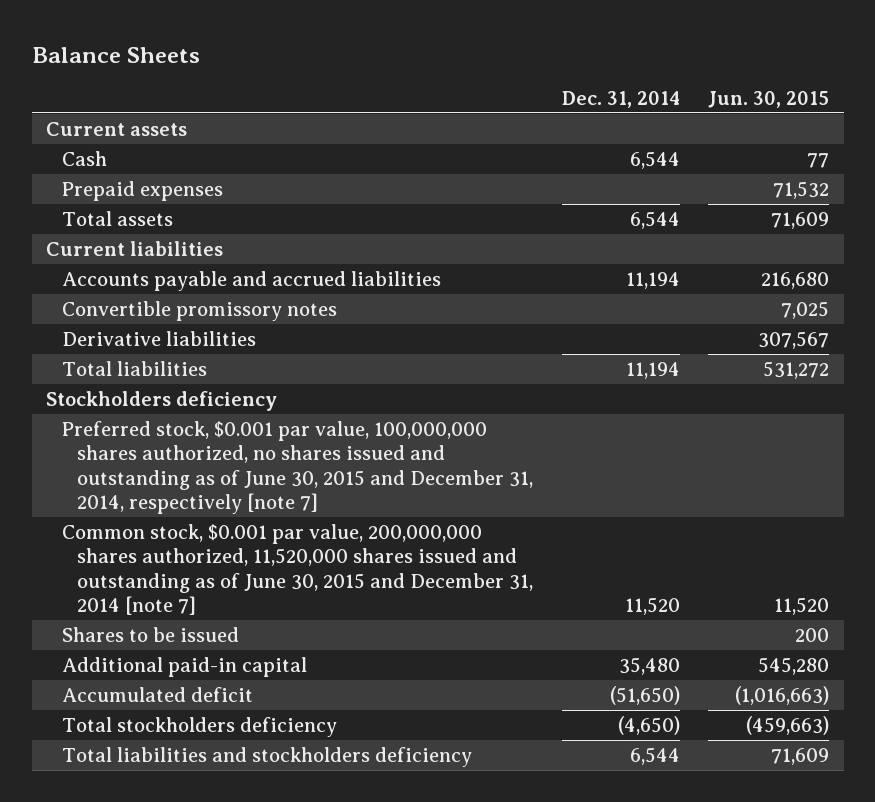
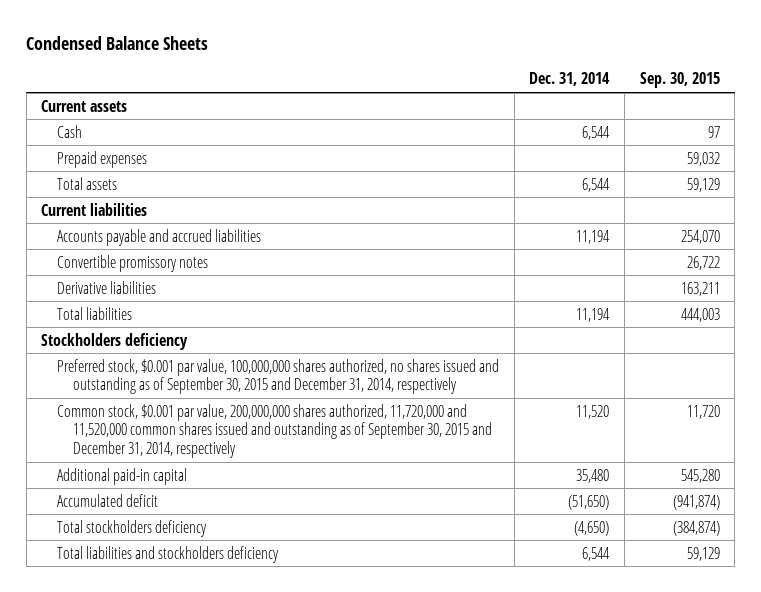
- Balance Sheets
+ Condensed Balance Sheets
- | Dec. 31, 2014 | Jun. 30, 2015
+ | Dec. 31, 2014 | Sep. 30, 2015
- Preferred stock, $0.001 par value, 100,000,000 shares authorized, no shares issued and outstanding as of June 30, 2015 and December 31, 2014, respectively [note 7]
- Common stock, $0.001 par value, 200,000,000 shares authorized, 11,520,000 shares issued and outstanding as of June 30, 2015 and December 31, 2014 [note 7] | 11,520 | 11,520
- Shares to be issued | | 200
+ Preferred stock, $0.001 par value, 100,000,000 shares authorized, no shares issued and outstanding as of September 30, 2015 and December 31, 2014, respectively
+ Common stock, $0.001 par value, 200,000,000 shares authorized, 11,720,000 and 11,520,000 common shares issued and outstanding as of September 30, 2015 and December 31, 2014, respectively | 11,520 | 11,720

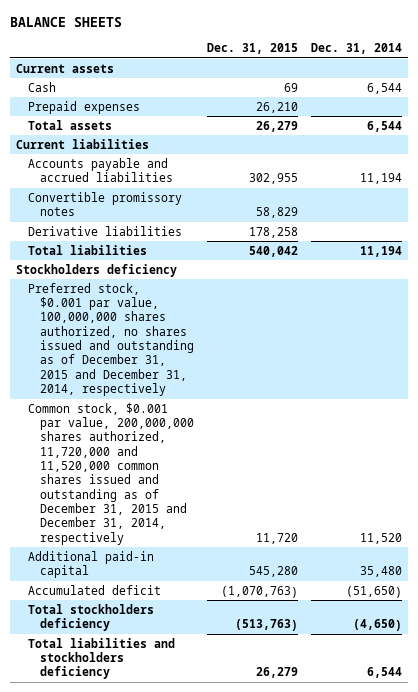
- Condensed Balance Sheets
+ BALANCE SHEETS
- | Dec. 31, 2014 | Sep. 30, 2015
+ | Dec. 31, 2015 | Dec. 31, 2014
- Preferred stock, $0.001 par value, 100,000,000 shares authorized, no shares issued and outstanding as of September 30, 2015 and December 31, 2014, respectively
- Common stock, $0.001 par value, 200,000,000 shares authorized, 11,720,000 and 11,520,000 common shares issued and outstanding as of September 30, 2015 and December 31, 2014, respectively | 11,520 | 11,720
+ Preferred stock, $0.001 par value, 100,000,000 shares authorized, no shares issued and outstanding as of December 31, 2015 and December 31, 2014, respectively
+ Common stock, $0.001 par value, 200,000,000 shares authorized, 11,720,000 and 11,520,000 common shares issued and outstanding as of December 31, 2015 and December 31, 2014, respectively | 11,720 | 11,520

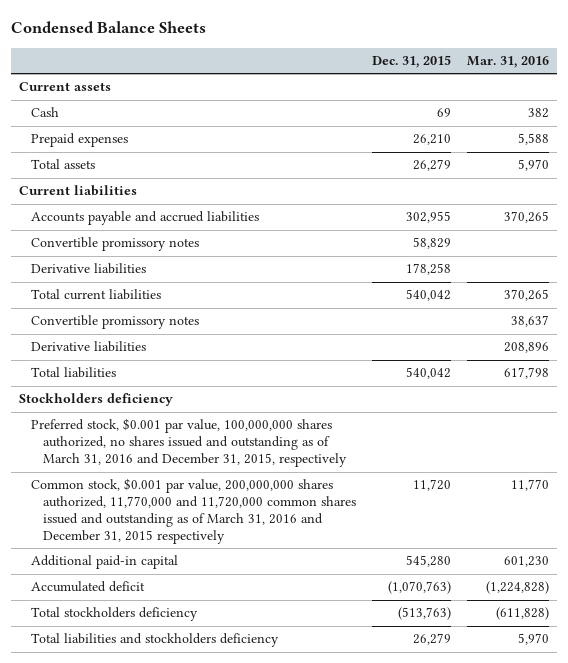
- BALANCE SHEETS
+ Condensed Balance Sheets
- | Dec. 31, 2015 | Dec. 31, 2014
+ | Dec. 31, 2015 | Mar. 31, 2016
+ Total current liabilities | 540,042 | 370,265
+ Convertible promissory notes | | 38,637
+ Derivative liabilities | | 208,896
- Preferred stock, $0.001 par value, 100,000,000 shares authorized, no shares issued and outstanding as of December 31, 2015 and December 31, 2014, respectively
- Common stock, $0.001 par value, 200,000,000 shares authorized, 11,720,000 and 11,520,000 common shares issued and outstanding as of December 31, 2015 and December 31, 2014, respectively | 11,720 | 11,520
+ Preferred stock, $0.001 par value, 100,000,000 shares authorized, no shares issued and outstanding as of March 31, 2016 and December 31, 2015, respectively
+ Common stock, $0.001 par value, 200,000,000 shares authorized, 11,770,000 and 11,720,000 common shares issued and outstanding as of March 31, 2016 and December 31, 2015 respectively | 11,720 | 11,770

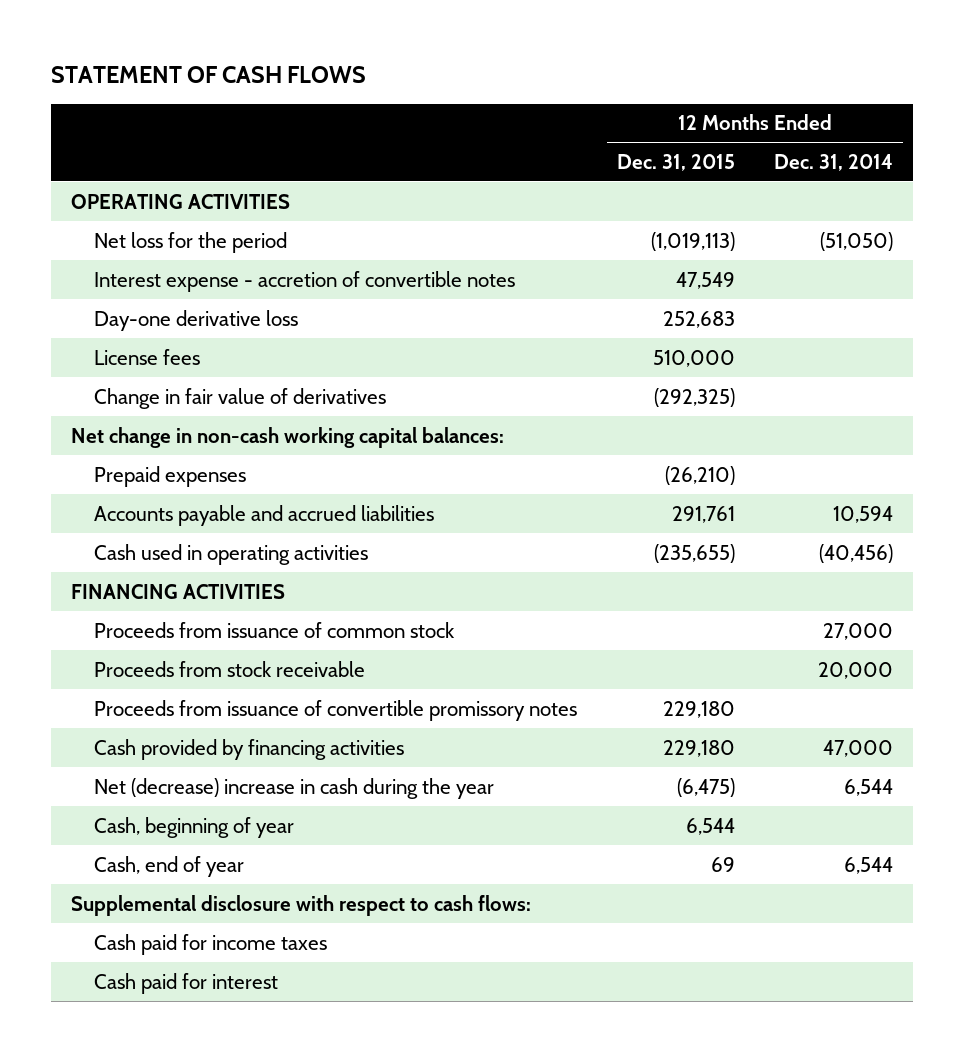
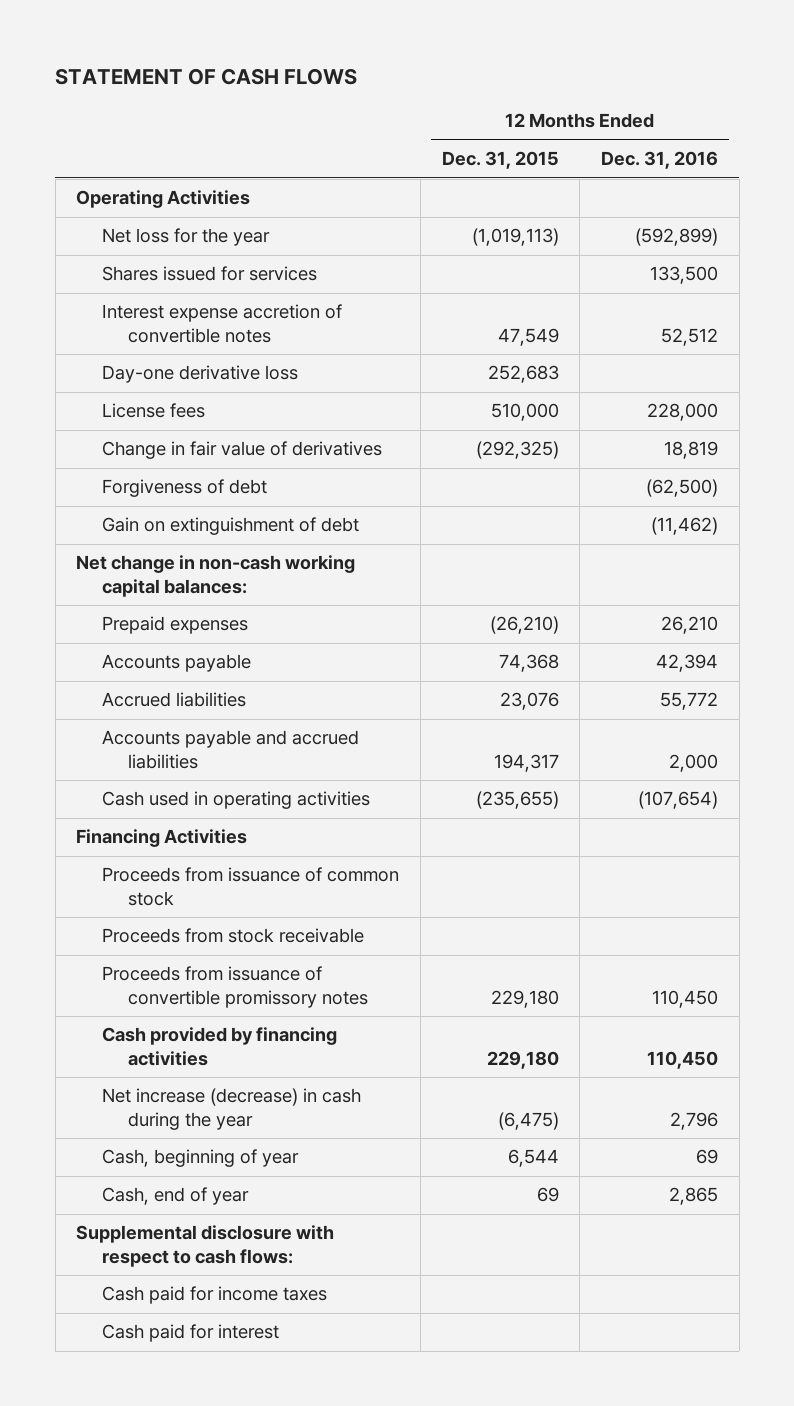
- | 12 Months Ended Dec. 31, 2015 | 12 Months Ended Dec. 31, 2014
+ | 12 Months Ended Dec. 31, 2015 | 12 Months Ended Dec. 31, 2016
- OPERATING ACTIVITIES
- Net loss for the period | (1,019,113) | (51,050)
- Interest expense - accretion of convertible notes | 47,549 |
+ Operating Activities
+ Net loss for the year | (1,019,113) | (592,899)
+ Shares issued for services | | 133,500
+ Interest expense accretion of convertible notes | 47,549 | 52,512
+ Forgiveness of debt | | (62,500)
+ Gain on extinguishment of debt | | (11,462)
- Accounts payable and accrued liabilities | 291,761 | 10,594
+ Accounts payable | 74,368 | 42,394
+ Accrued liabilities | 23,076 | 55,772
+ Accounts payable and accrued liabilities | 194,317 | 2,000
- FINANCING ACTIVITIES
+ Financing Activities
- Net (decrease) increase in cash during the year | (6,475) | 6,544
+ Net increase (decrease) in cash during the year | (6,475) | 2,796

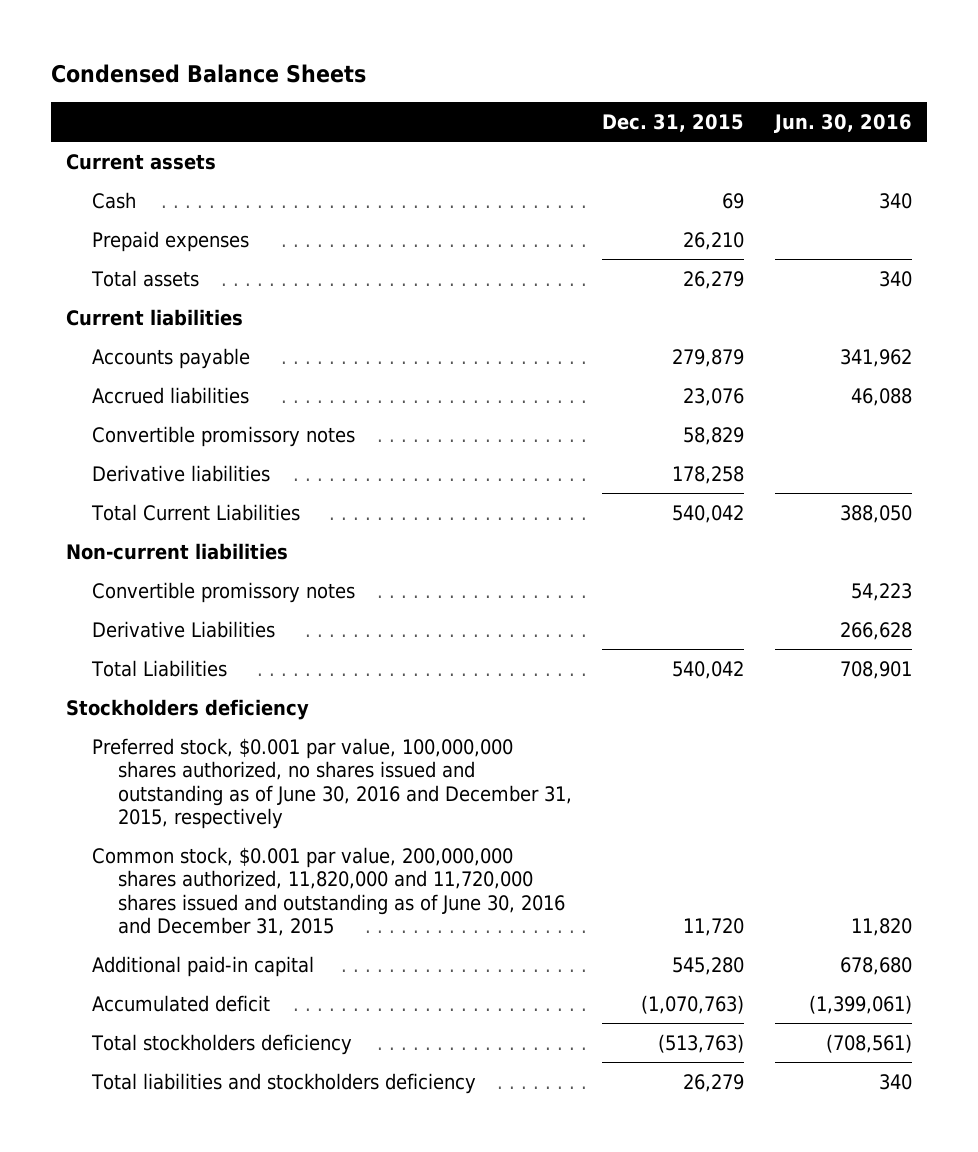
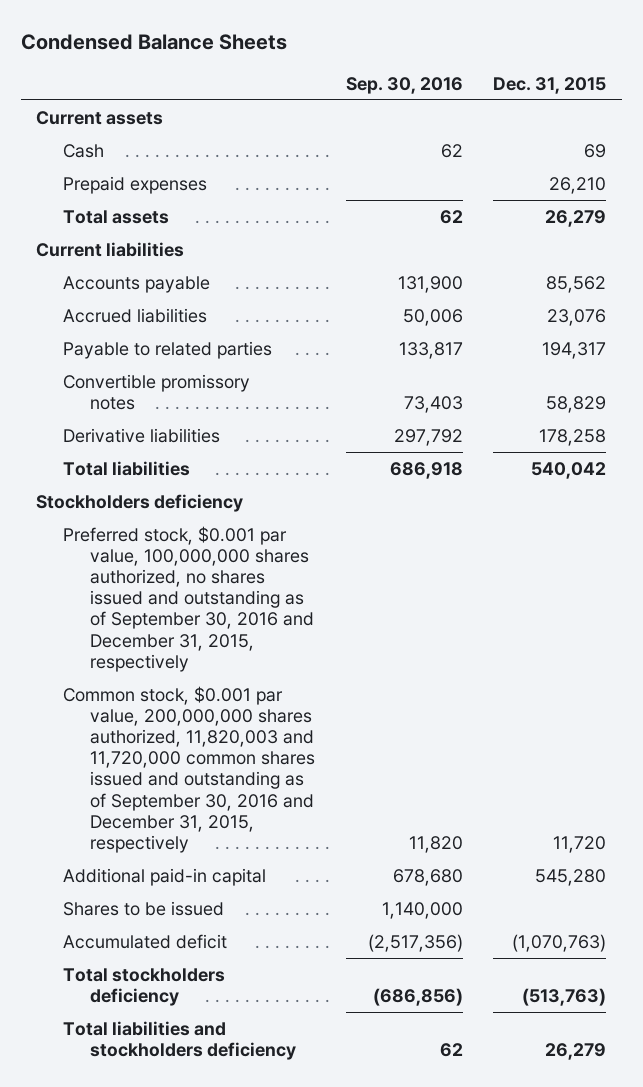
- | Dec. 31, 2015 | Jun. 30, 2016
+ | Sep. 30, 2016 | Dec. 31, 2015
- Accounts payable | 279,879 | 341,962
+ Accounts payable | 131,900 | 85,562
+ Payable to related parties | 133,817 | 194,317
- Total Current Liabilities | 540,042 | 388,050
- Non-current liabilities
- Convertible promissory notes | | 54,223
- Derivative Liabilities | | 266,628
- Total Liabilities | 540,042 | 708,901
+ Total liabilities | 686,918 | 540,042
- Preferred stock, $0.001 par value, 100,000,000 shares authorized, no shares issued and outstanding as of June 30, 2016 and December 31, 2015, respectively
- Common stock, $0.001 par value, 200,000,000 shares authorized, 11,820,000 and 11,720,000 shares issued and outstanding as of June 30, 2016 and December 31, 2015 | 11,720 | 11,820
+ Preferred stock, $0.001 par value, 100,000,000 shares authorized, no shares issued and outstanding as of September 30, 2016 and December 31, 2015, respectively
+ Common stock, $0.001 par value, 200,000,000 shares authorized, 11,820,003 and 11,720,000 common shares issued and outstanding as of September 30, 2016 and December 31, 2015, respectively | 11,820 | 11,720
+ Shares to be issued | 1,140,000 |

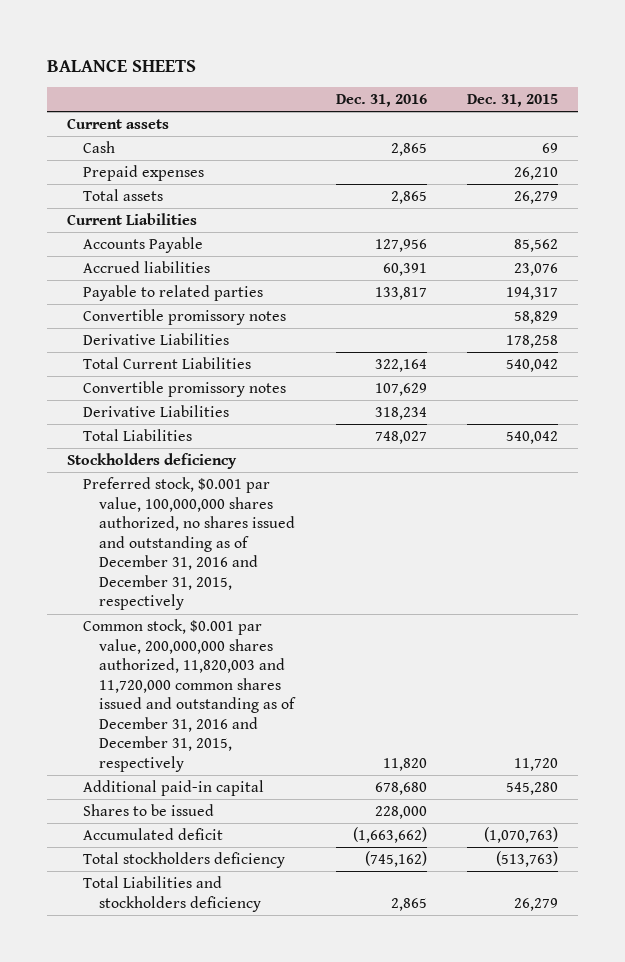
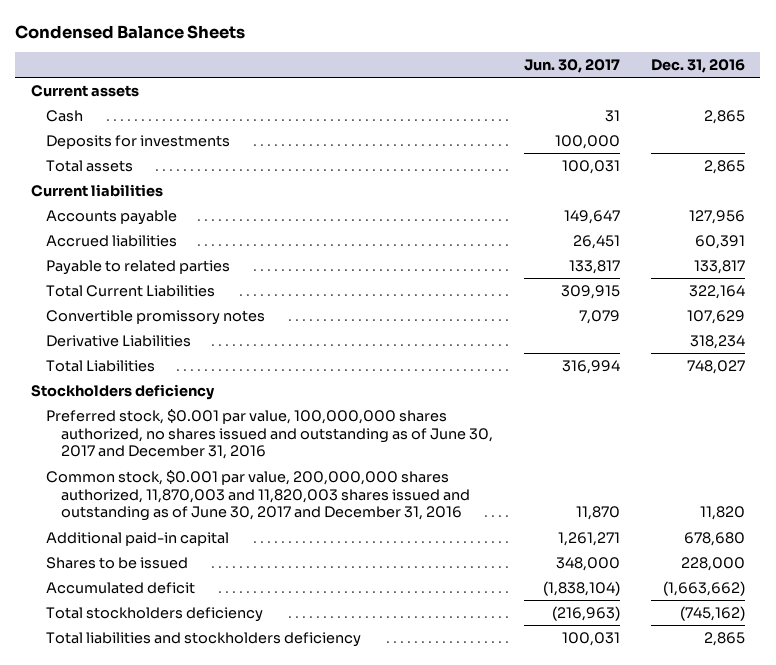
- BALANCE SHEETS
+ Condensed Balance Sheets
- | Dec. 31, 2016 | Dec. 31, 2015
+ | Jun. 30, 2017 | Dec. 31, 2016
- Prepaid expenses | | 26,210
+ Deposits for investments | 100,000 |
- Current Liabilities
- Accounts Payable | 127,956 | 85,562
+ Current liabilities
+ Accounts payable | 149,647 | 127,956
- Convertible promissory notes | | 58,829
- Derivative Liabilities | | 178,258
- Preferred stock, $0.001 par value, 100,000,000 shares authorized, no shares issued and outstanding as of December 31, 2016 and December 31, 2015, respectively
- Common stock, $0.001 par value, 200,000,000 shares authorized, 11,820,003 and 11,720,000 common shares issued and outstanding as of December 31, 2016 and December 31, 2015, respectively | 11,820 | 11,720
+ Preferred stock, $0.001 par value, 100,000,000 shares authorized, no shares issued and outstanding as of June 30, 2017 and December 31, 2016
+ Common stock, $0.001 par value, 200,000,000 shares authorized, 11,870,003 and 11,820,003 shares issued and outstanding as of June 30, 2017 and December 31, 2016 | 11,870 | 11,820
- Total Liabilities and stockholders deficiency | 2,865 | 26,279
+ Total liabilities and stockholders deficiency | 100,031 | 2,865

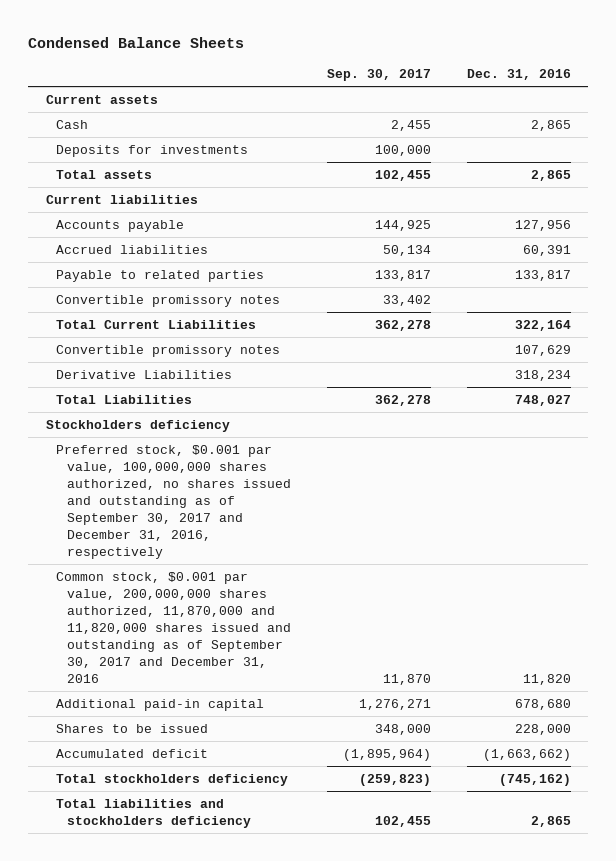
- | Jun. 30, 2017 | Dec. 31, 2016
+ | Sep. 30, 2017 | Dec. 31, 2016
+ Convertible promissory notes | 33,402 |
- Preferred stock, $0.001 par value, 100,000,000 shares authorized, no shares issued and outstanding as of June 30, 2017 and December 31, 2016
- Common stock, $0.001 par value, 200,000,000 shares authorized, 11,870,003 and 11,820,003 shares issued and outstanding as of June 30, 2017 and December 31, 2016 | 11,870 | 11,820
+ Preferred stock, $0.001 par value, 100,000,000 shares authorized, no shares issued and outstanding as of September 30, 2017 and December 31, 2016, respectively
+ Common stock, $0.001 par value, 200,000,000 shares authorized, 11,870,000 and 11,820,000 shares issued and outstanding as of September 30, 2017 and December 31, 2016 | 11,870 | 11,820

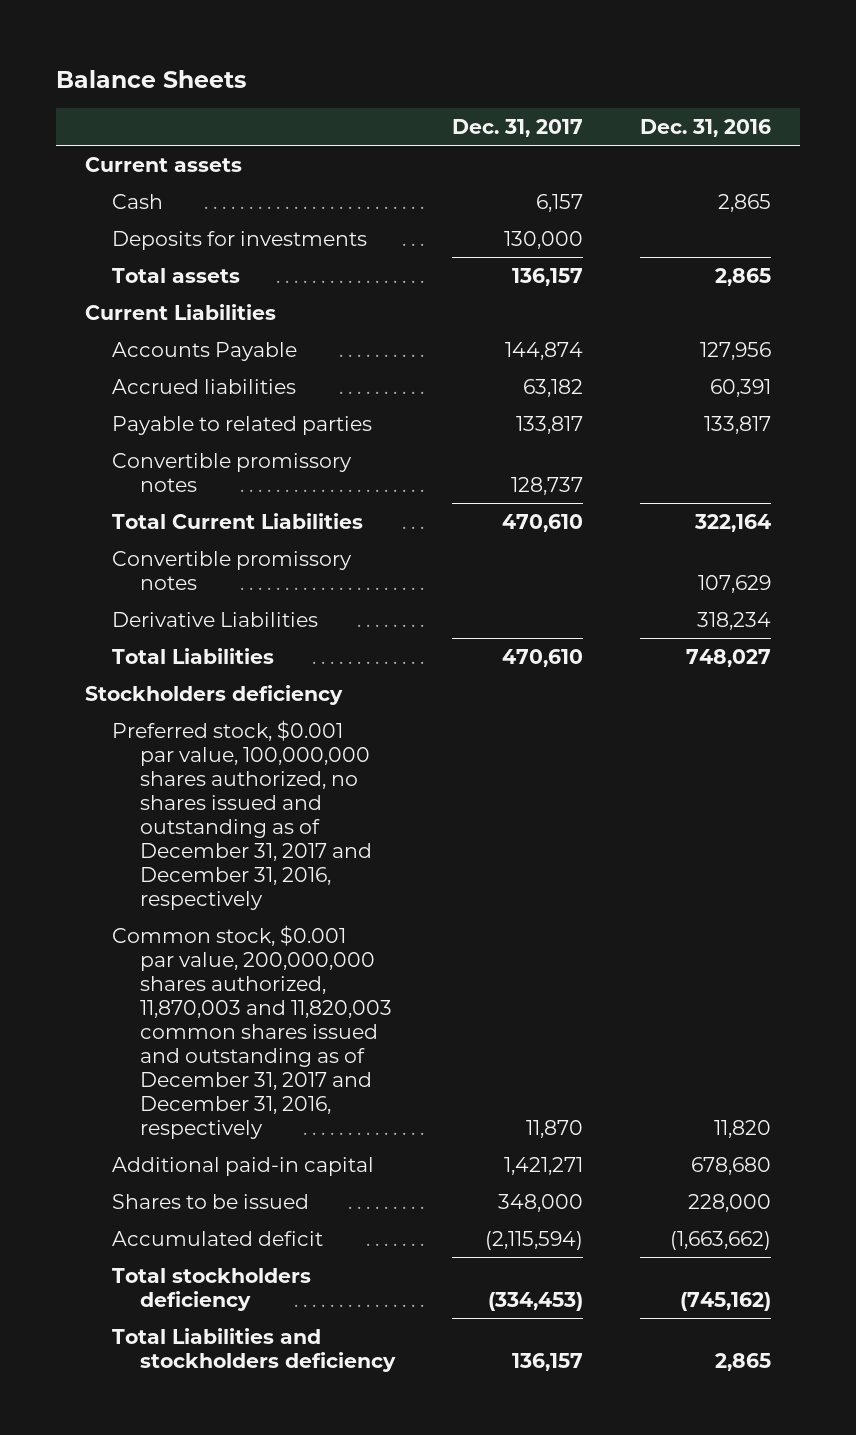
- Condensed Balance Sheets
+ Balance Sheets
- | Sep. 30, 2017 | Dec. 31, 2016
+ | Dec. 31, 2017 | Dec. 31, 2016
- Current liabilities
- Accounts payable | 144,925 | 127,956
+ Current Liabilities
+ Accounts Payable | 144,874 | 127,956
- Preferred stock, $0.001 par value, 100,000,000 shares authorized, no shares issued and outstanding as of September 30, 2017 and December 31, 2016, respectively
- Common stock, $0.001 par value, 200,000,000 shares authorized, 11,870,000 and 11,820,000 shares issued and outstanding as of September 30, 2017 and December 31, 2016 | 11,870 | 11,820
+ Preferred stock, $0.001 par value, 100,000,000 shares authorized, no shares issued and outstanding as of December 31, 2017 and December 31, 2016, respectively
+ Common stock, $0.001 par value, 200,000,000 shares authorized, 11,870,003 and 11,820,003 common shares issued and outstanding as of December 31, 2017 and December 31, 2016, respectively | 11,870 | 11,820
- Total liabilities and stockholders deficiency | 102,455 | 2,865
+ Total Liabilities and stockholders deficiency | 136,157 | 2,865

